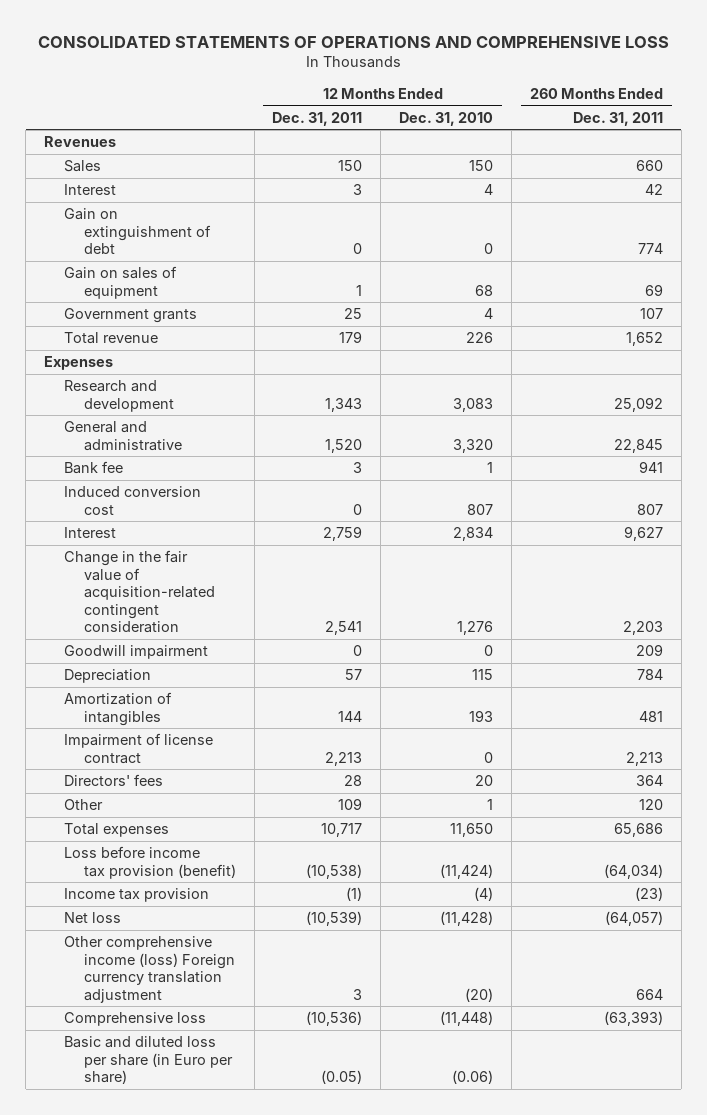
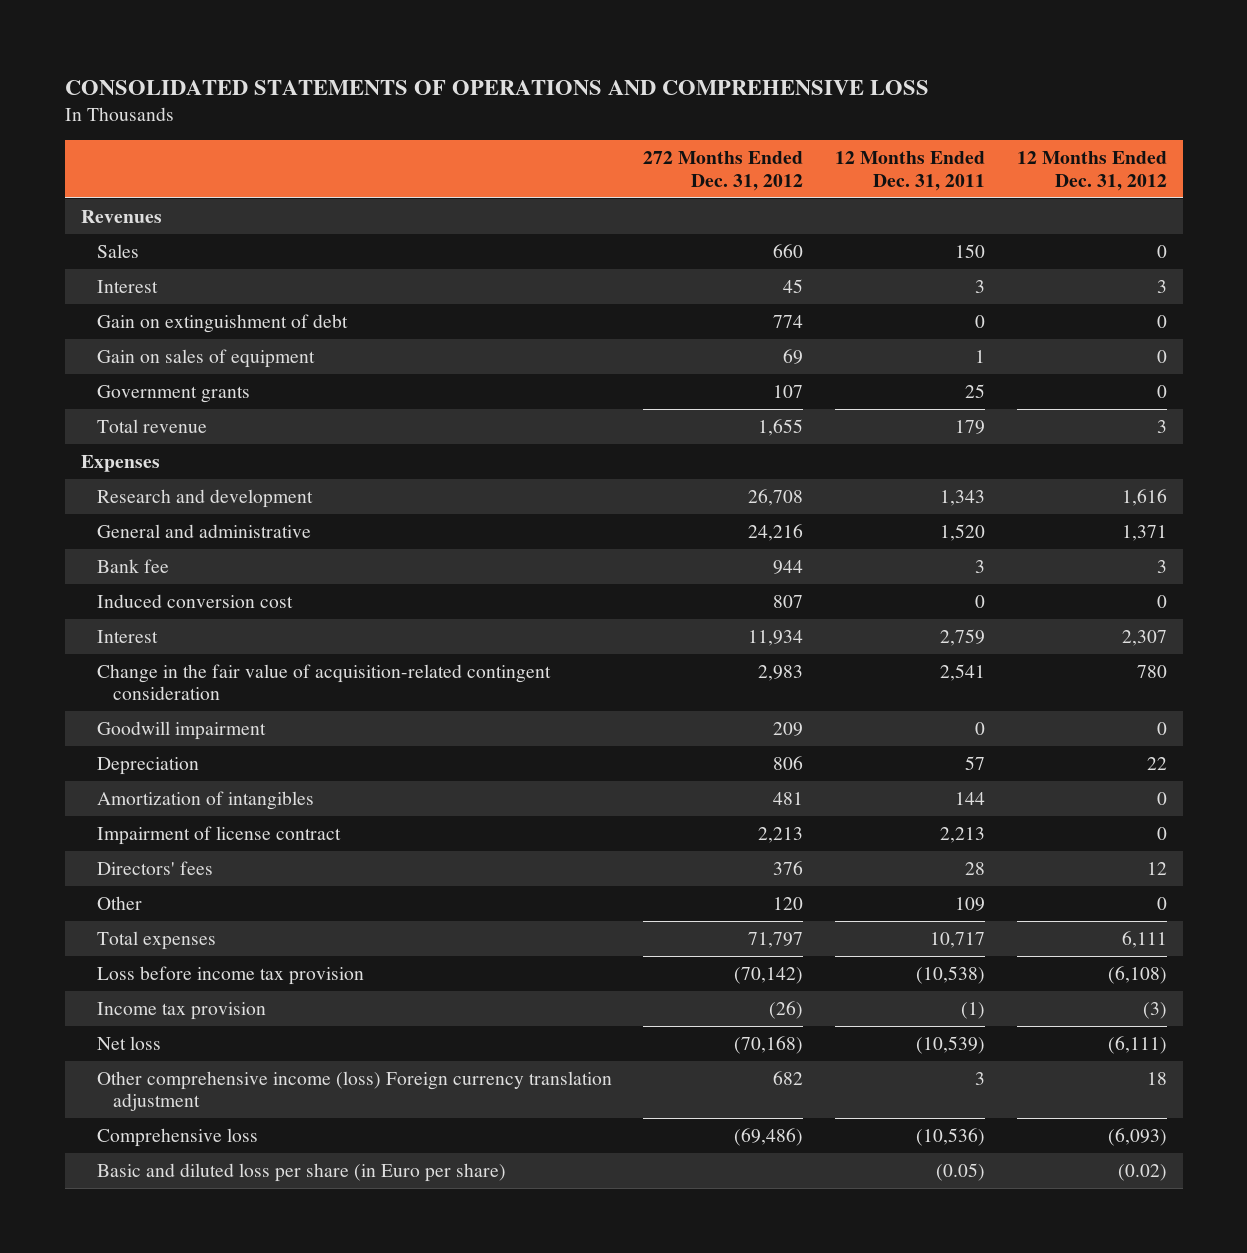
- | 12 Months Ended Dec. 31, 2011 | 12 Months Ended Dec. 31, 2010 | 260 Months Ended Dec. 31, 2011
+ | 272 Months Ended Dec. 31, 2012 | 12 Months Ended Dec. 31, 2011 | 12 Months Ended Dec. 31, 2012
- Loss before income tax provision (benefit) | (10,538) | (11,424) | (64,034)
+ Loss before income tax provision | (70,142) | (10,538) | (6,108)

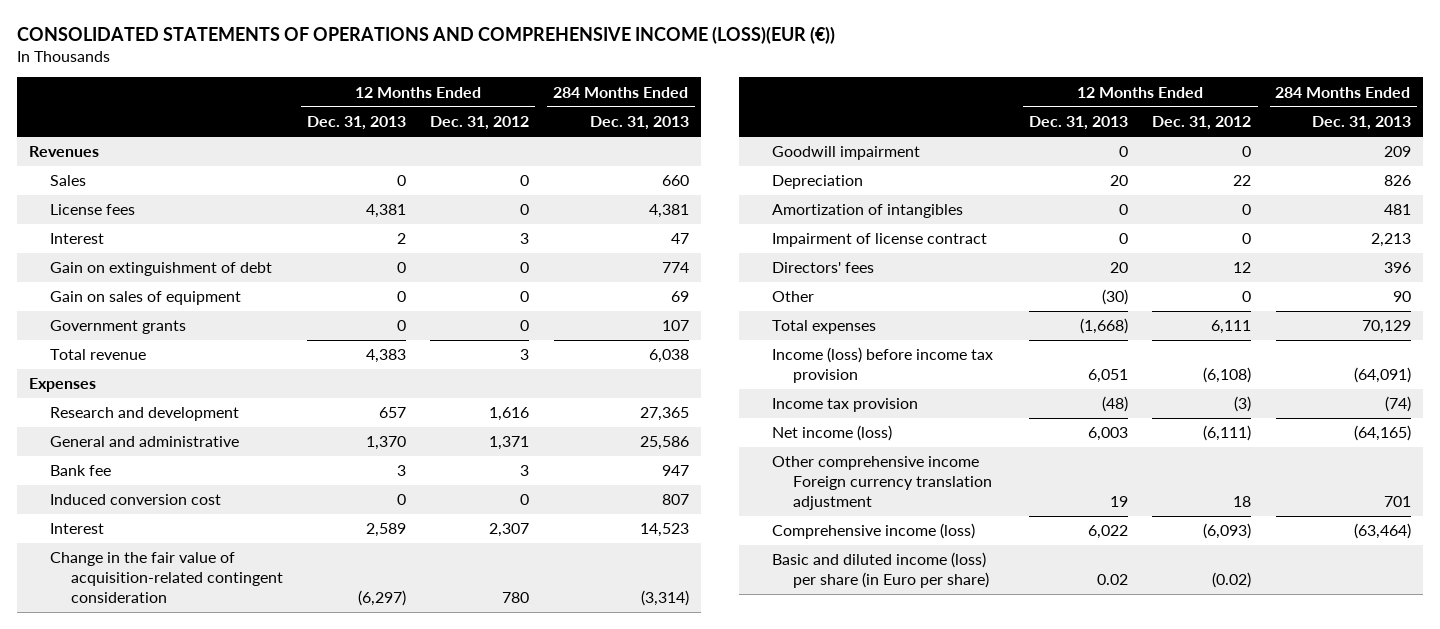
- CONSOLIDATED STATEMENTS OF OPERATIONS AND COMPREHENSIVE LOSS
+ CONSOLIDATED STATEMENTS OF OPERATIONS AND COMPREHENSIVE INCOME (LOSS)(EUR (€))
- | 272 Months Ended Dec. 31, 2012 | 12 Months Ended Dec. 31, 2011 | 12 Months Ended Dec. 31, 2012
+ | 12 Months Ended Dec. 31, 2013 | 12 Months Ended Dec. 31, 2012 | 284 Months Ended Dec. 31, 2013
+ License fees | 4,381 | 0 | 4,381
- Loss before income tax provision | (70,142) | (10,538) | (6,108)
+ Income (loss) before income tax provision | 6,051 | (6,108) | (64,091)
- Net loss | (70,168) | (10,539) | (6,111)
- Other comprehensive income (loss) Foreign currency translation adjustment | 682 | 3 | 18
- Comprehensive loss | (69,486) | (10,536) | (6,093)
- Basic and diluted loss per share (in Euro per share) | | (0.05) | (0.02)
+ Net income (loss) | 6,003 | (6,111) | (64,165)
+ Other comprehensive income Foreign currency translation adjustment | 19 | 18 | 701
+ Comprehensive income (loss) | 6,022 | (6,093) | (63,464)
+ Basic and diluted income (loss) per share (in Euro per share) | 0.02 | (0.02) |

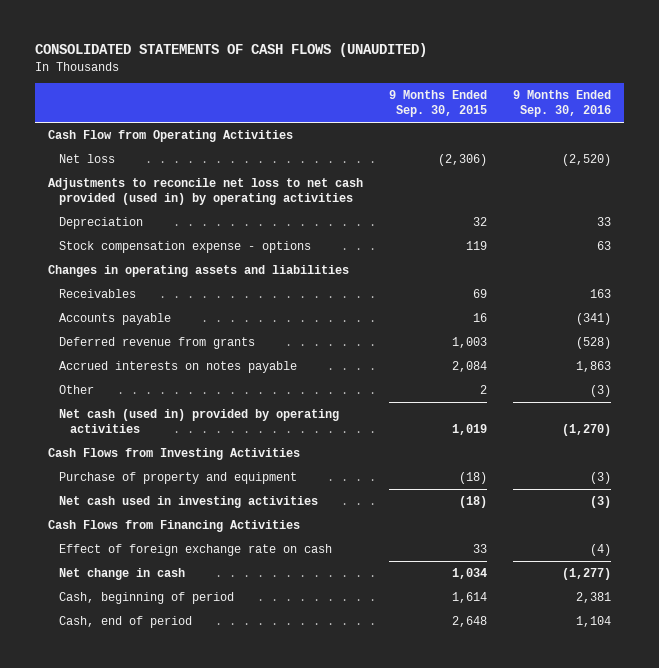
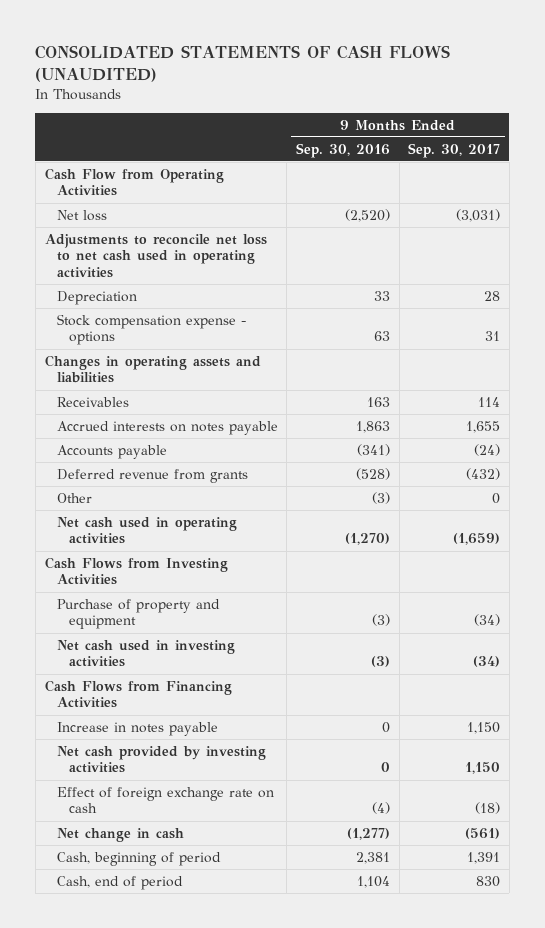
- | 9 Months Ended Sep. 30, 2015 | 9 Months Ended Sep. 30, 2016
+ | 9 Months Ended Sep. 30, 2016 | 9 Months Ended Sep. 30, 2017
- Adjustments to reconcile net loss to net cash provided (used in) by operating activities
+ Adjustments to reconcile net loss to net cash used in operating activities
moved up: Accrued interests on notes payable | 1,863 | 1,655
- Net cash (used in) provided by operating activities | 1,019 | (1,270)
+ Net cash used in operating activities | (1,270) | (1,659)
+ Increase in notes payable | 0 | 1,150
+ Net cash provided by investing activities | 0 | 1,150

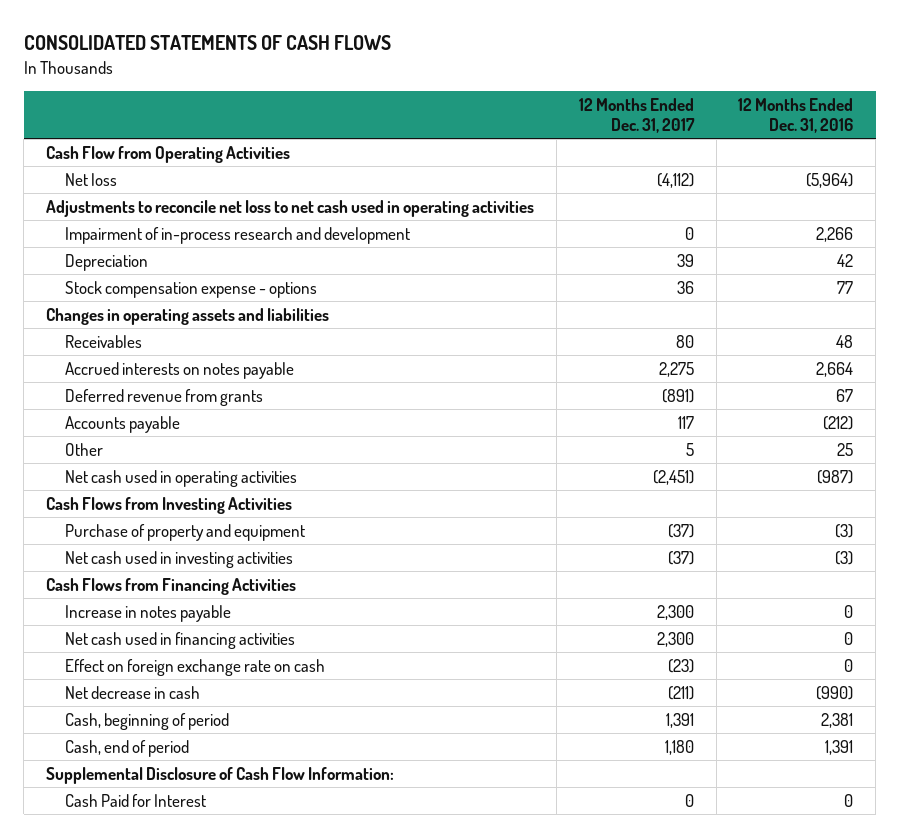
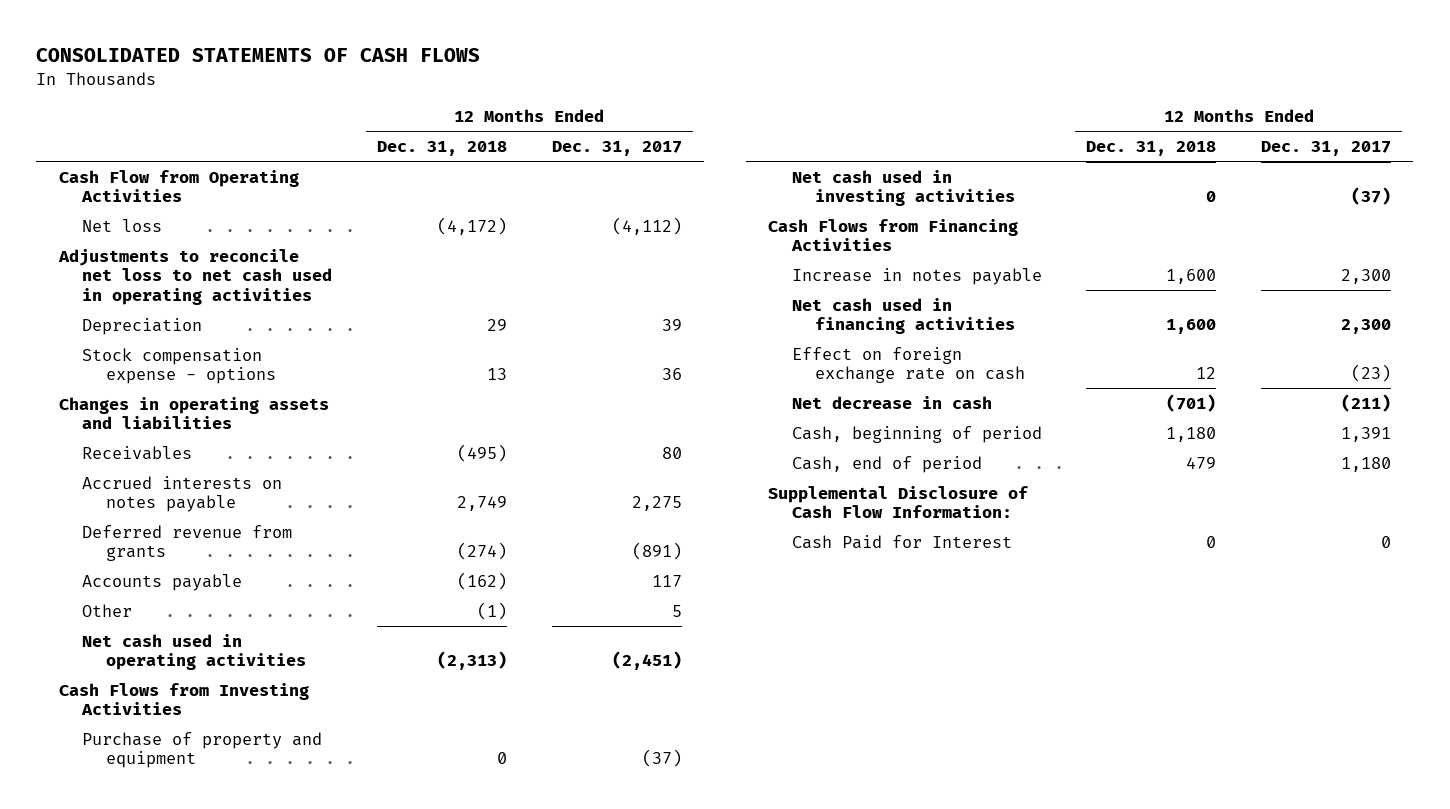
- | 12 Months Ended Dec. 31, 2017 | 12 Months Ended Dec. 31, 2016
+ | 12 Months Ended Dec. 31, 2018 | 12 Months Ended Dec. 31, 2017
- Impairment of in-process research and development | 0 | 2,266

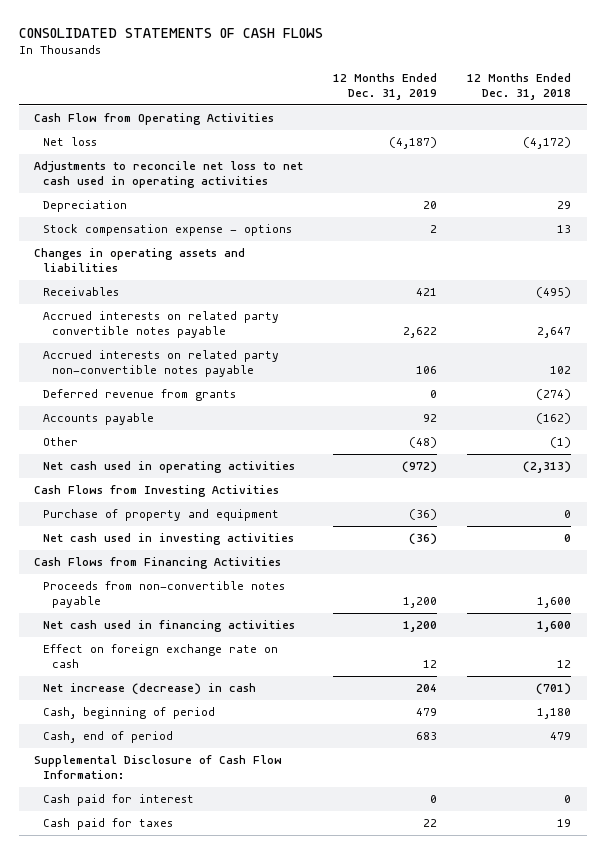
- | 12 Months Ended Dec. 31, 2018 | 12 Months Ended Dec. 31, 2017
+ | 12 Months Ended Dec. 31, 2019 | 12 Months Ended Dec. 31, 2018
- Accrued interests on notes payable | 2,749 | 2,275
+ Accrued interests on related party convertible notes payable | 2,622 | 2,647
+ Accrued interests on related party non-convertible notes payable | 106 | 102
- Increase in notes payable | 1,600 | 2,300
+ Proceeds from non-convertible notes payable | 1,200 | 1,600
- Net decrease in cash | (701) | (211)
+ Net increase (decrease) in cash | 204 | (701)
- Cash Paid for Interest | 0 | 0
+ Cash paid for interest | 0 | 0
+ Cash paid for taxes | 22 | 19

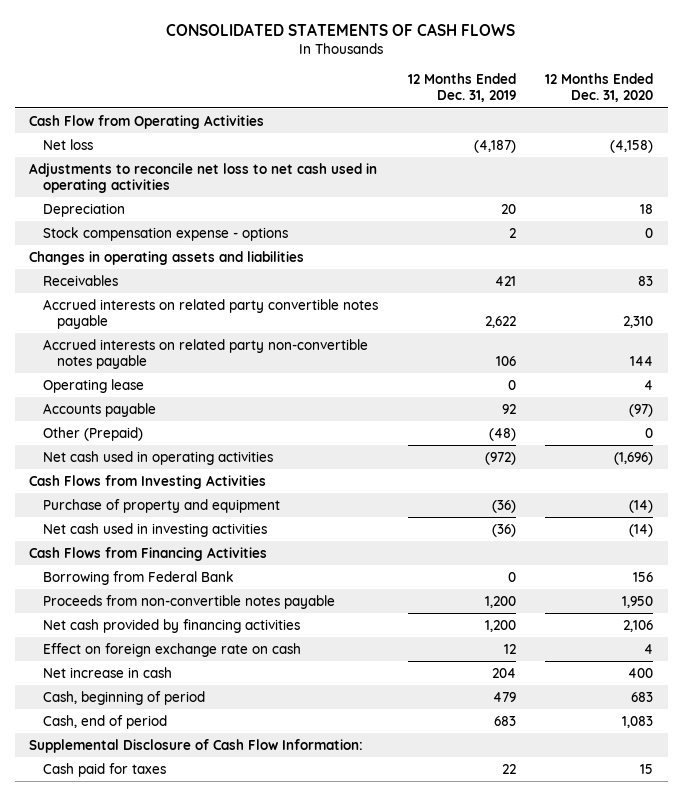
- | 12 Months Ended Dec. 31, 2019 | 12 Months Ended Dec. 31, 2018
+ | 12 Months Ended Dec. 31, 2019 | 12 Months Ended Dec. 31, 2020
- Deferred revenue from grants | 0 | (274)
+ Operating lease | 0 | 4
- Other | (48) | (1)
+ Other (Prepaid) | (48) | 0
+ Borrowing from Federal Bank | 0 | 156
- Net cash used in financing activities | 1,200 | 1,600
+ Net cash provided by financing activities | 1,200 | 2,106
- Net increase (decrease) in cash | 204 | (701)
+ Net increase in cash | 204 | 400
- Cash paid for interest | 0 | 0

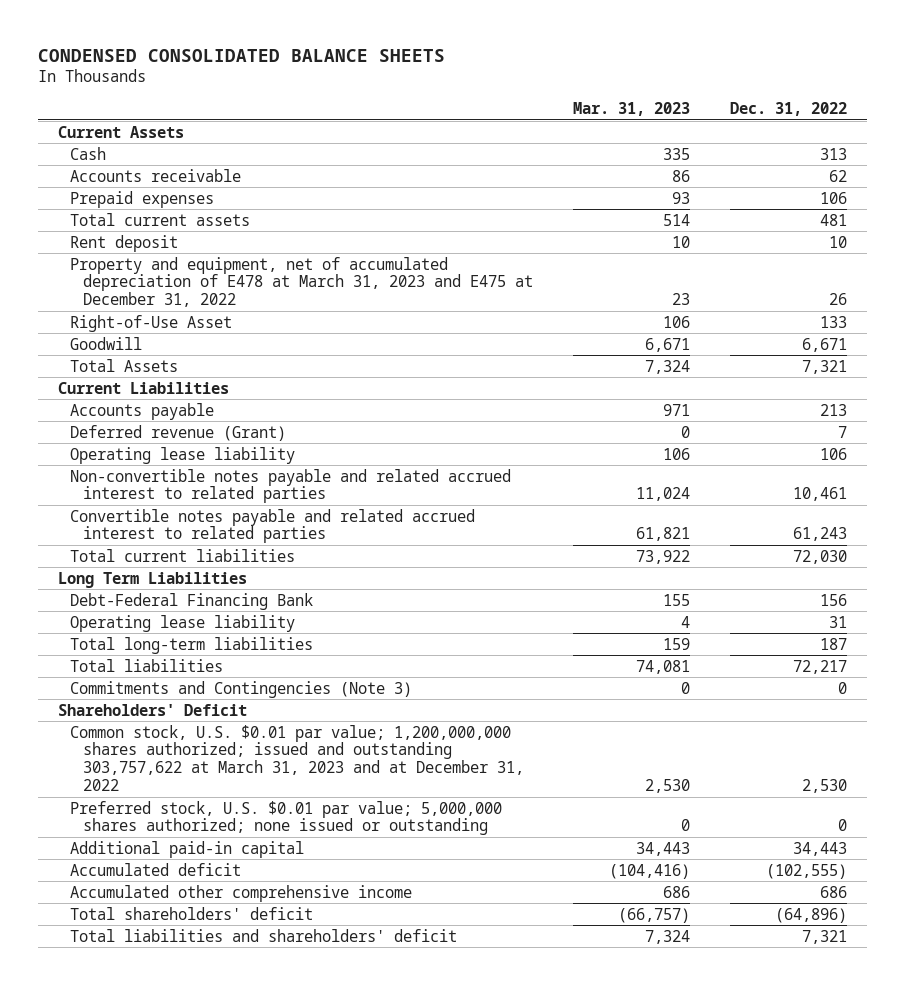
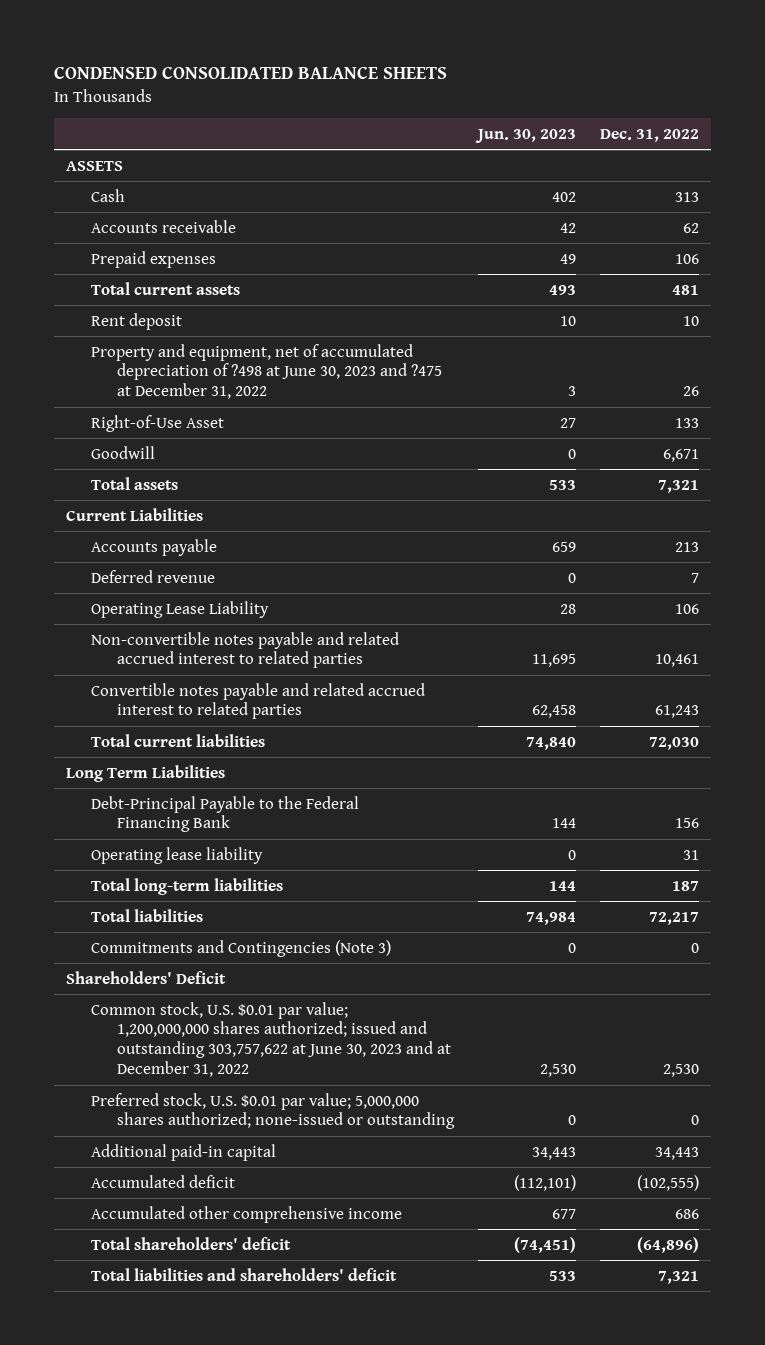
- | Mar. 31, 2023 | Dec. 31, 2022
+ | Jun. 30, 2023 | Dec. 31, 2022
- Current Assets
+ ASSETS
- Property and equipment, net of accumulated depreciation of E478 at March 31, 2023 and E475 at December 31, 2022 | 23 | 26
+ Property and equipment, net of accumulated depreciation of ?498 at June 30, 2023 and ?475 at December 31, 2022 | 3 | 26
- Total Assets | 7,324 | 7,321
+ Total assets | 533 | 7,321
- Deferred revenue (Grant) | 0 | 7
- Operating lease liability | 106 | 106
+ Deferred revenue | 0 | 7
+ Operating Lease Liability | 28 | 106
- Debt-Federal Financing Bank | 155 | 156
+ Debt-Principal Payable to the Federal Financing Bank | 144 | 156
- Common stock, U.S. $0.01 par value; 1,200,000,000 shares authorized; issued and outstanding 303,757,622 at March 31, 2023 and at December 31, 2022 | 2,530 | 2,530
- Preferred stock, U.S. $0.01 par value; 5,000,000 shares authorized; none issued or outstanding | 0 | 0
+ Common stock, U.S. $0.01 par value; 1,200,000,000 shares authorized; issued and outstanding 303,757,622 at June 30, 2023 and at December 31, 2022 | 2,530 | 2,530
+ Preferred stock, U.S. $0.01 par value; 5,000,000 shares authorized; none-issued or outstanding | 0 | 0

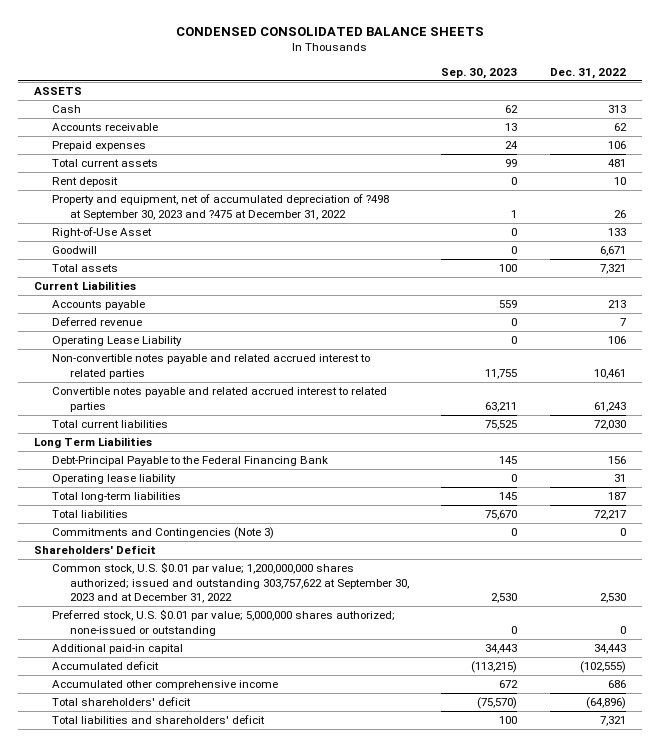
- | Jun. 30, 2023 | Dec. 31, 2022
+ | Sep. 30, 2023 | Dec. 31, 2022
- Property and equipment, net of accumulated depreciation of ?498 at June 30, 2023 and ?475 at December 31, 2022 | 3 | 26
+ Property and equipment, net of accumulated depreciation of ?498 at September 30, 2023 and ?475 at December 31, 2022 | 1 | 26
- Common stock, U.S. $0.01 par value; 1,200,000,000 shares authorized; issued and outstanding 303,757,622 at June 30, 2023 and at December 31, 2022 | 2,530 | 2,530
+ Common stock, U.S. $0.01 par value; 1,200,000,000 shares authorized; issued and outstanding 303,757,622 at September 30, 2023 and at December 31, 2022 | 2,530 | 2,530

